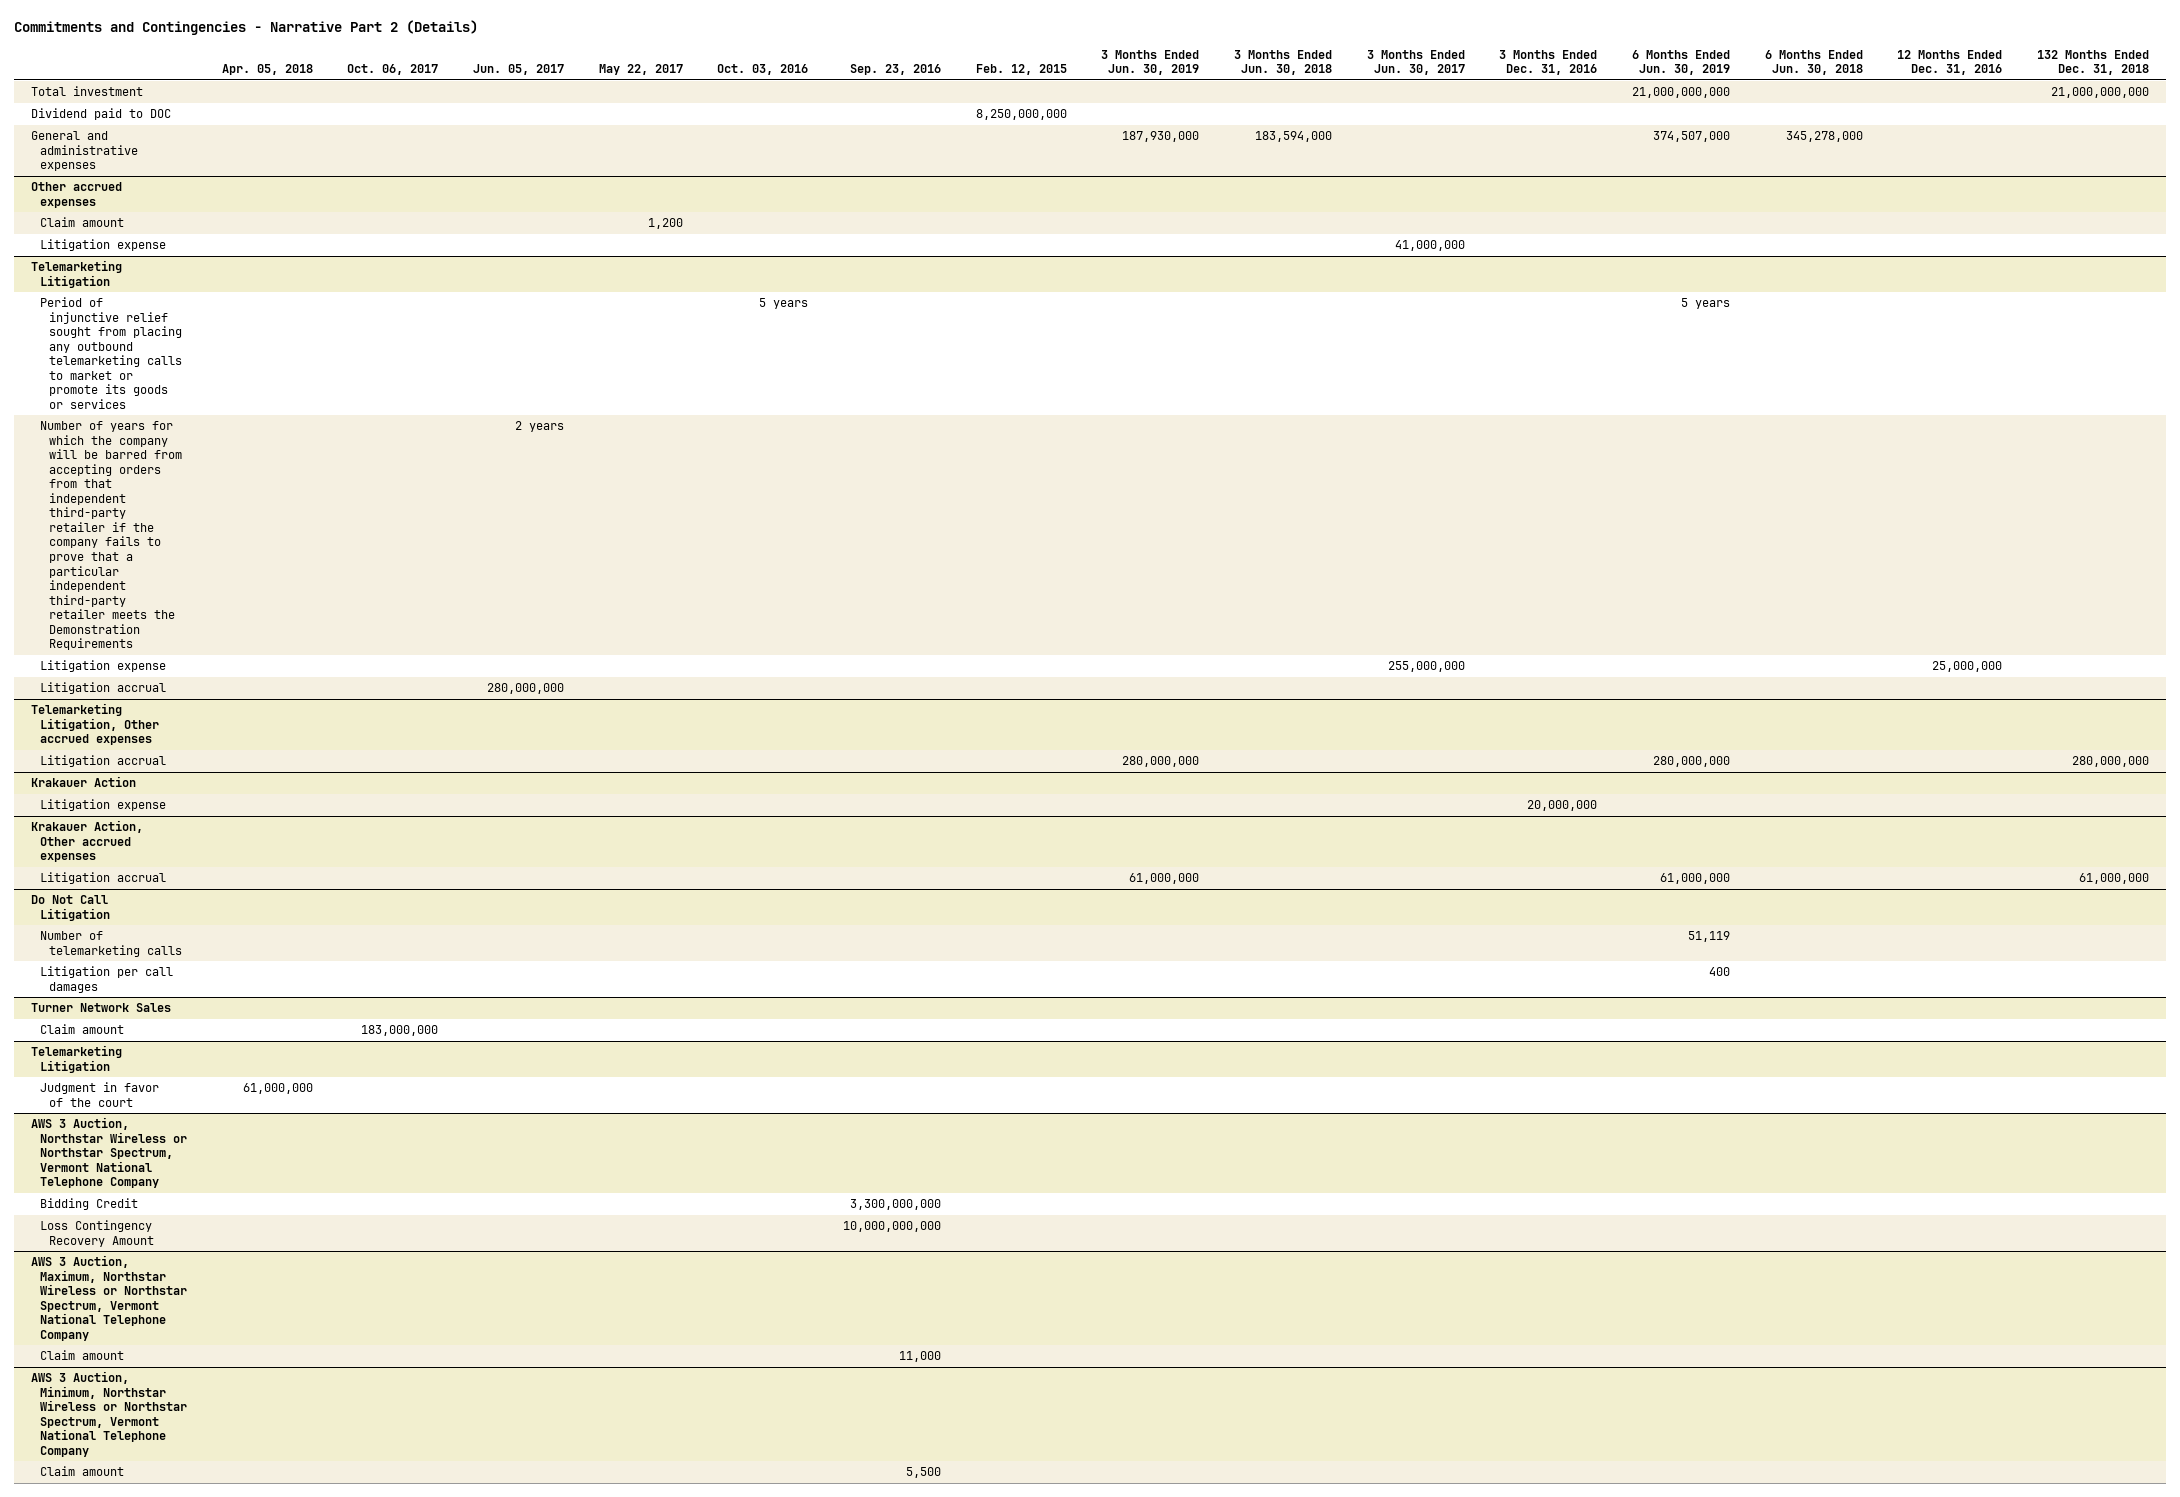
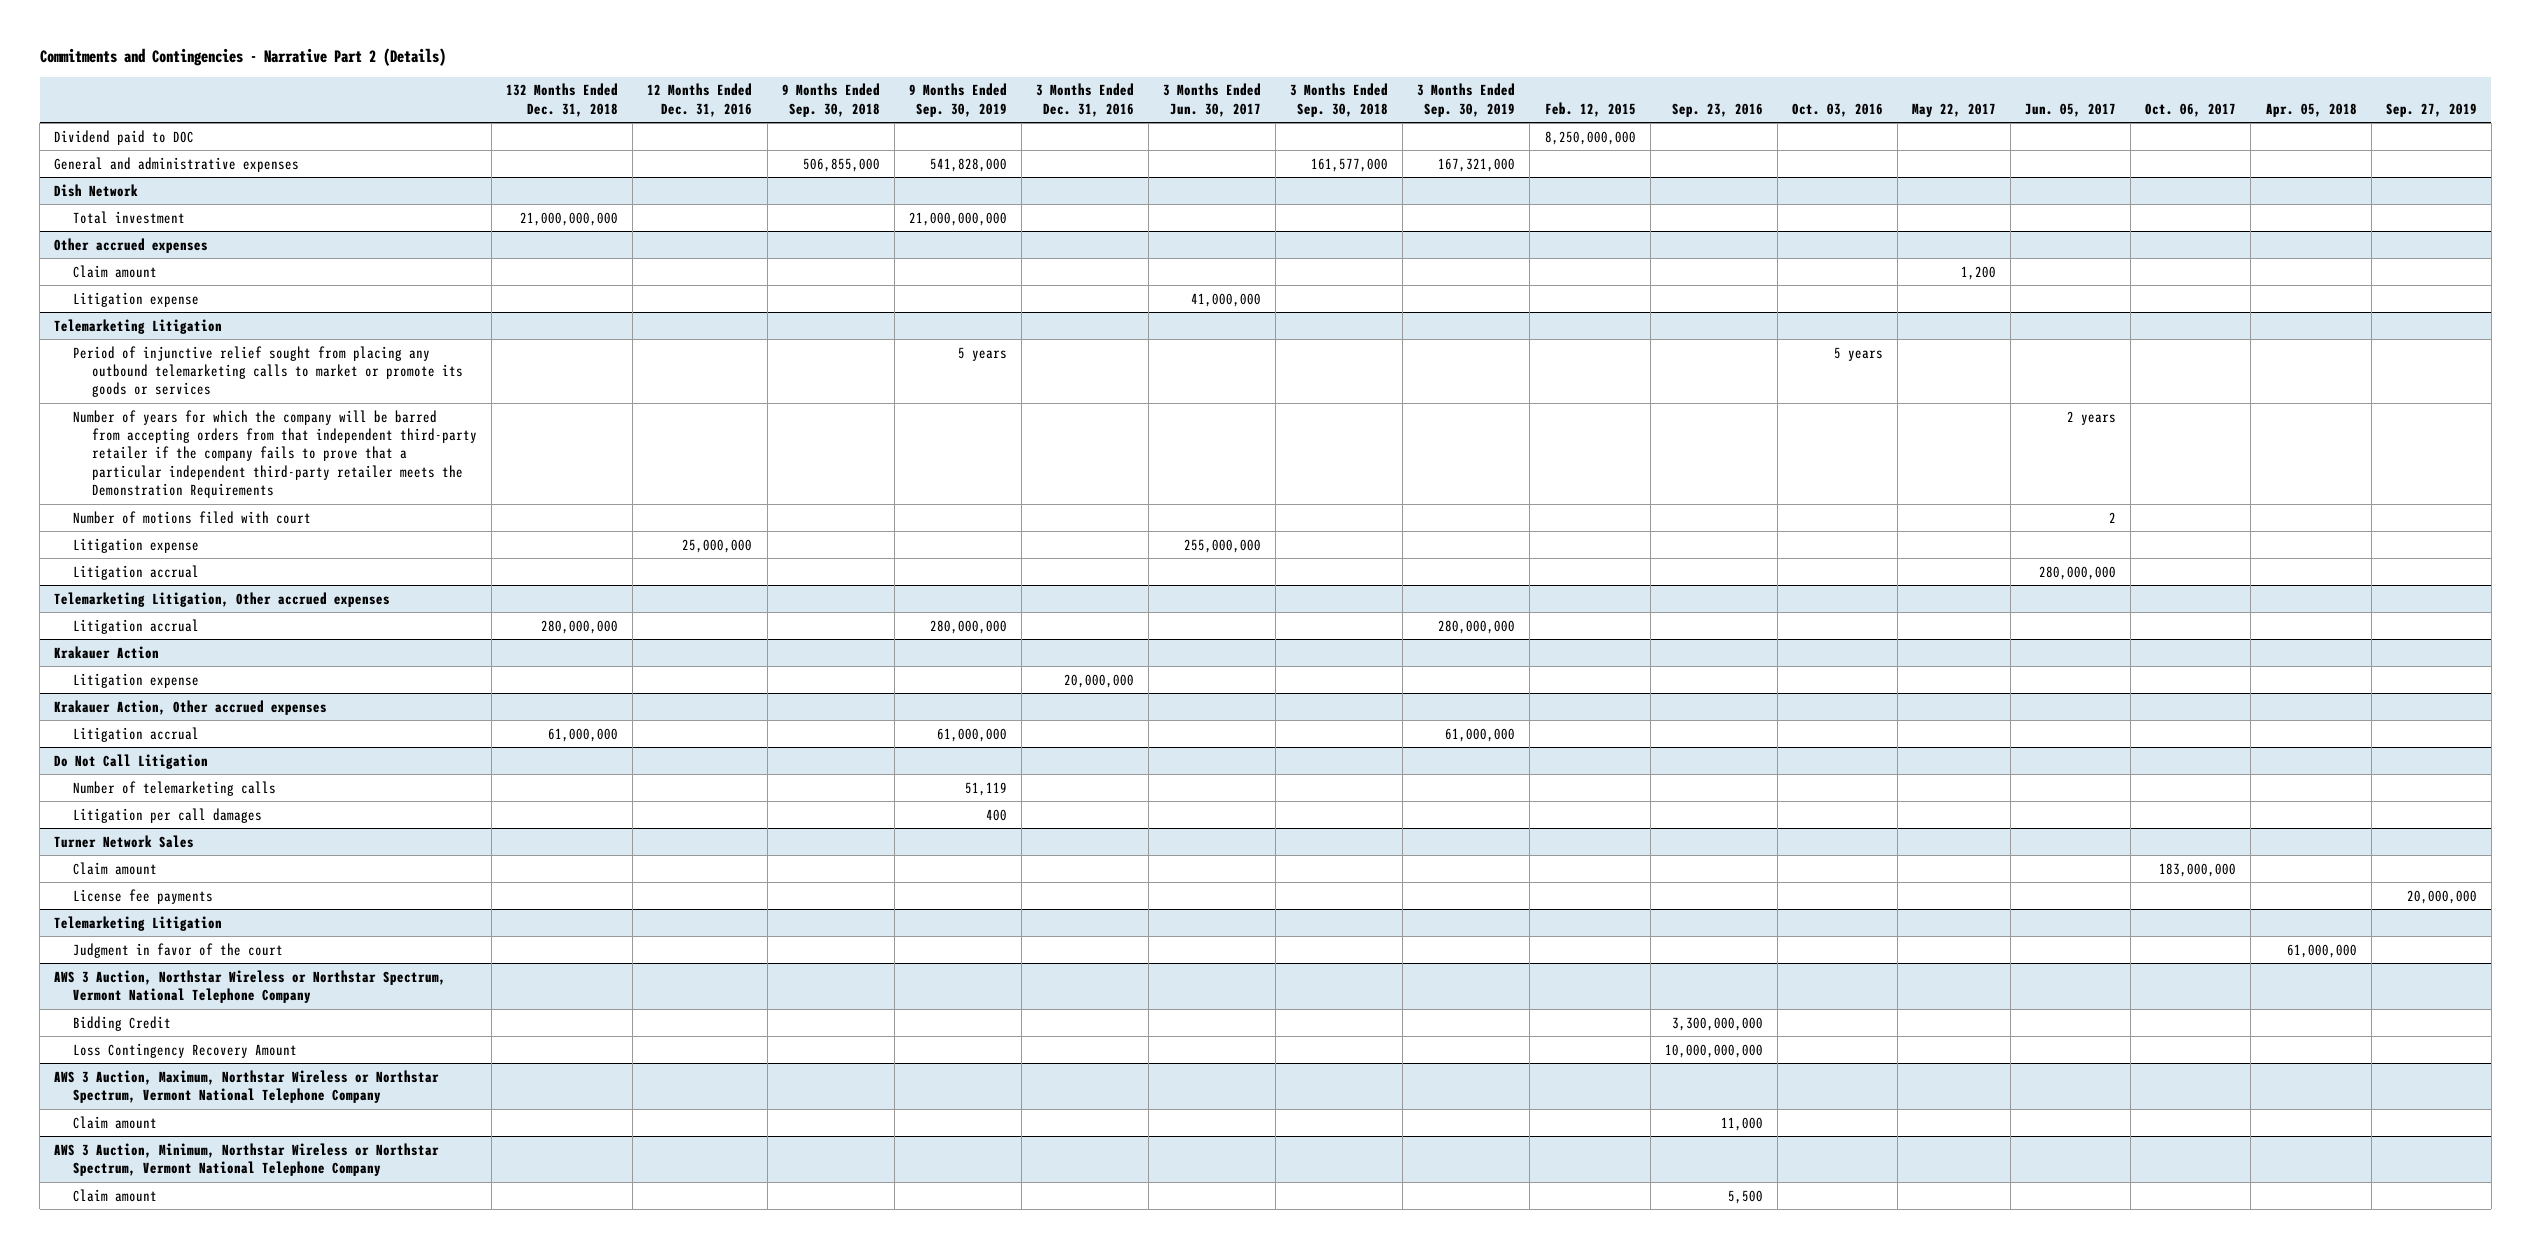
- | Apr. 05, 2018 | Oct. 06, 2017 | Jun. 05, 2017 | May 22, 2017 | Oct. 03, 2016 | Sep. 23, 2016 | Feb. 12, 2015 | 3 Months Ended Jun. 30, 2019 | 3 Months Ended Jun. 30, 2018 | 3 Months Ended Jun. 30, 2017 | 3 Months Ended Dec. 31, 2016 | 6 Months Ended Jun. 30, 2019 | 6 Months Ended Jun. 30, 2018 | 12 Months Ended Dec. 31, 2016 | 132 Months Ended Dec. 31, 2018
+ | 132 Months Ended Dec. 31, 2018 | 12 Months Ended Dec. 31, 2016 | 9 Months Ended Sep. 30, 2018 | 9 Months Ended Sep. 30, 2019 | 3 Months Ended Dec. 31, 2016 | 3 Months Ended Jun. 30, 2017 | 3 Months Ended Sep. 30, 2018 | 3 Months Ended Sep. 30, 2019 | Feb. 12, 2015 | Sep. 23, 2016 | Oct. 03, 2016 | May 22, 2017 | Jun. 05, 2017 | Oct. 06, 2017 | Apr. 05, 2018 | Sep. 27, 2019
- Total investment | | | | | | | | | | | | 21,000,000,000 | | | 21,000,000,000
+ Dish Network
+ Total investment | 21,000,000,000 | | | 21,000,000,000 | | | | | | | | | | | |
@ Telemarketing Litigation
+ Number of motions filed with court | | | | | | | | | | | | | 2 | | |
@ Turner Network Sales
+ License fee payments | | | | | | | | | | | | | | | | 20,000,000

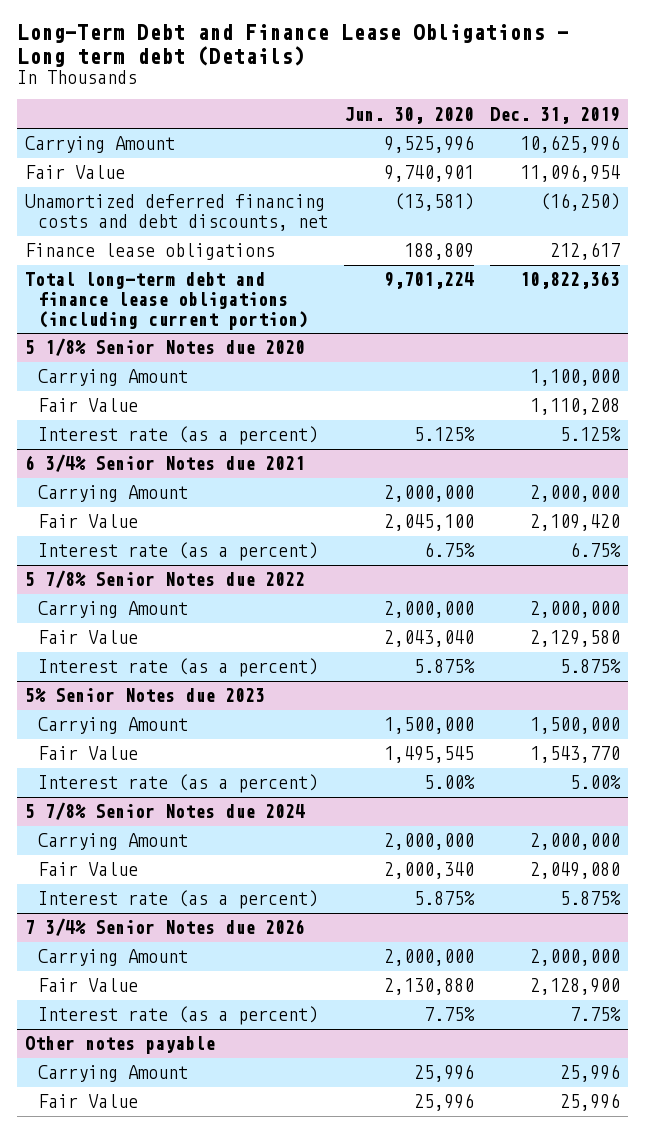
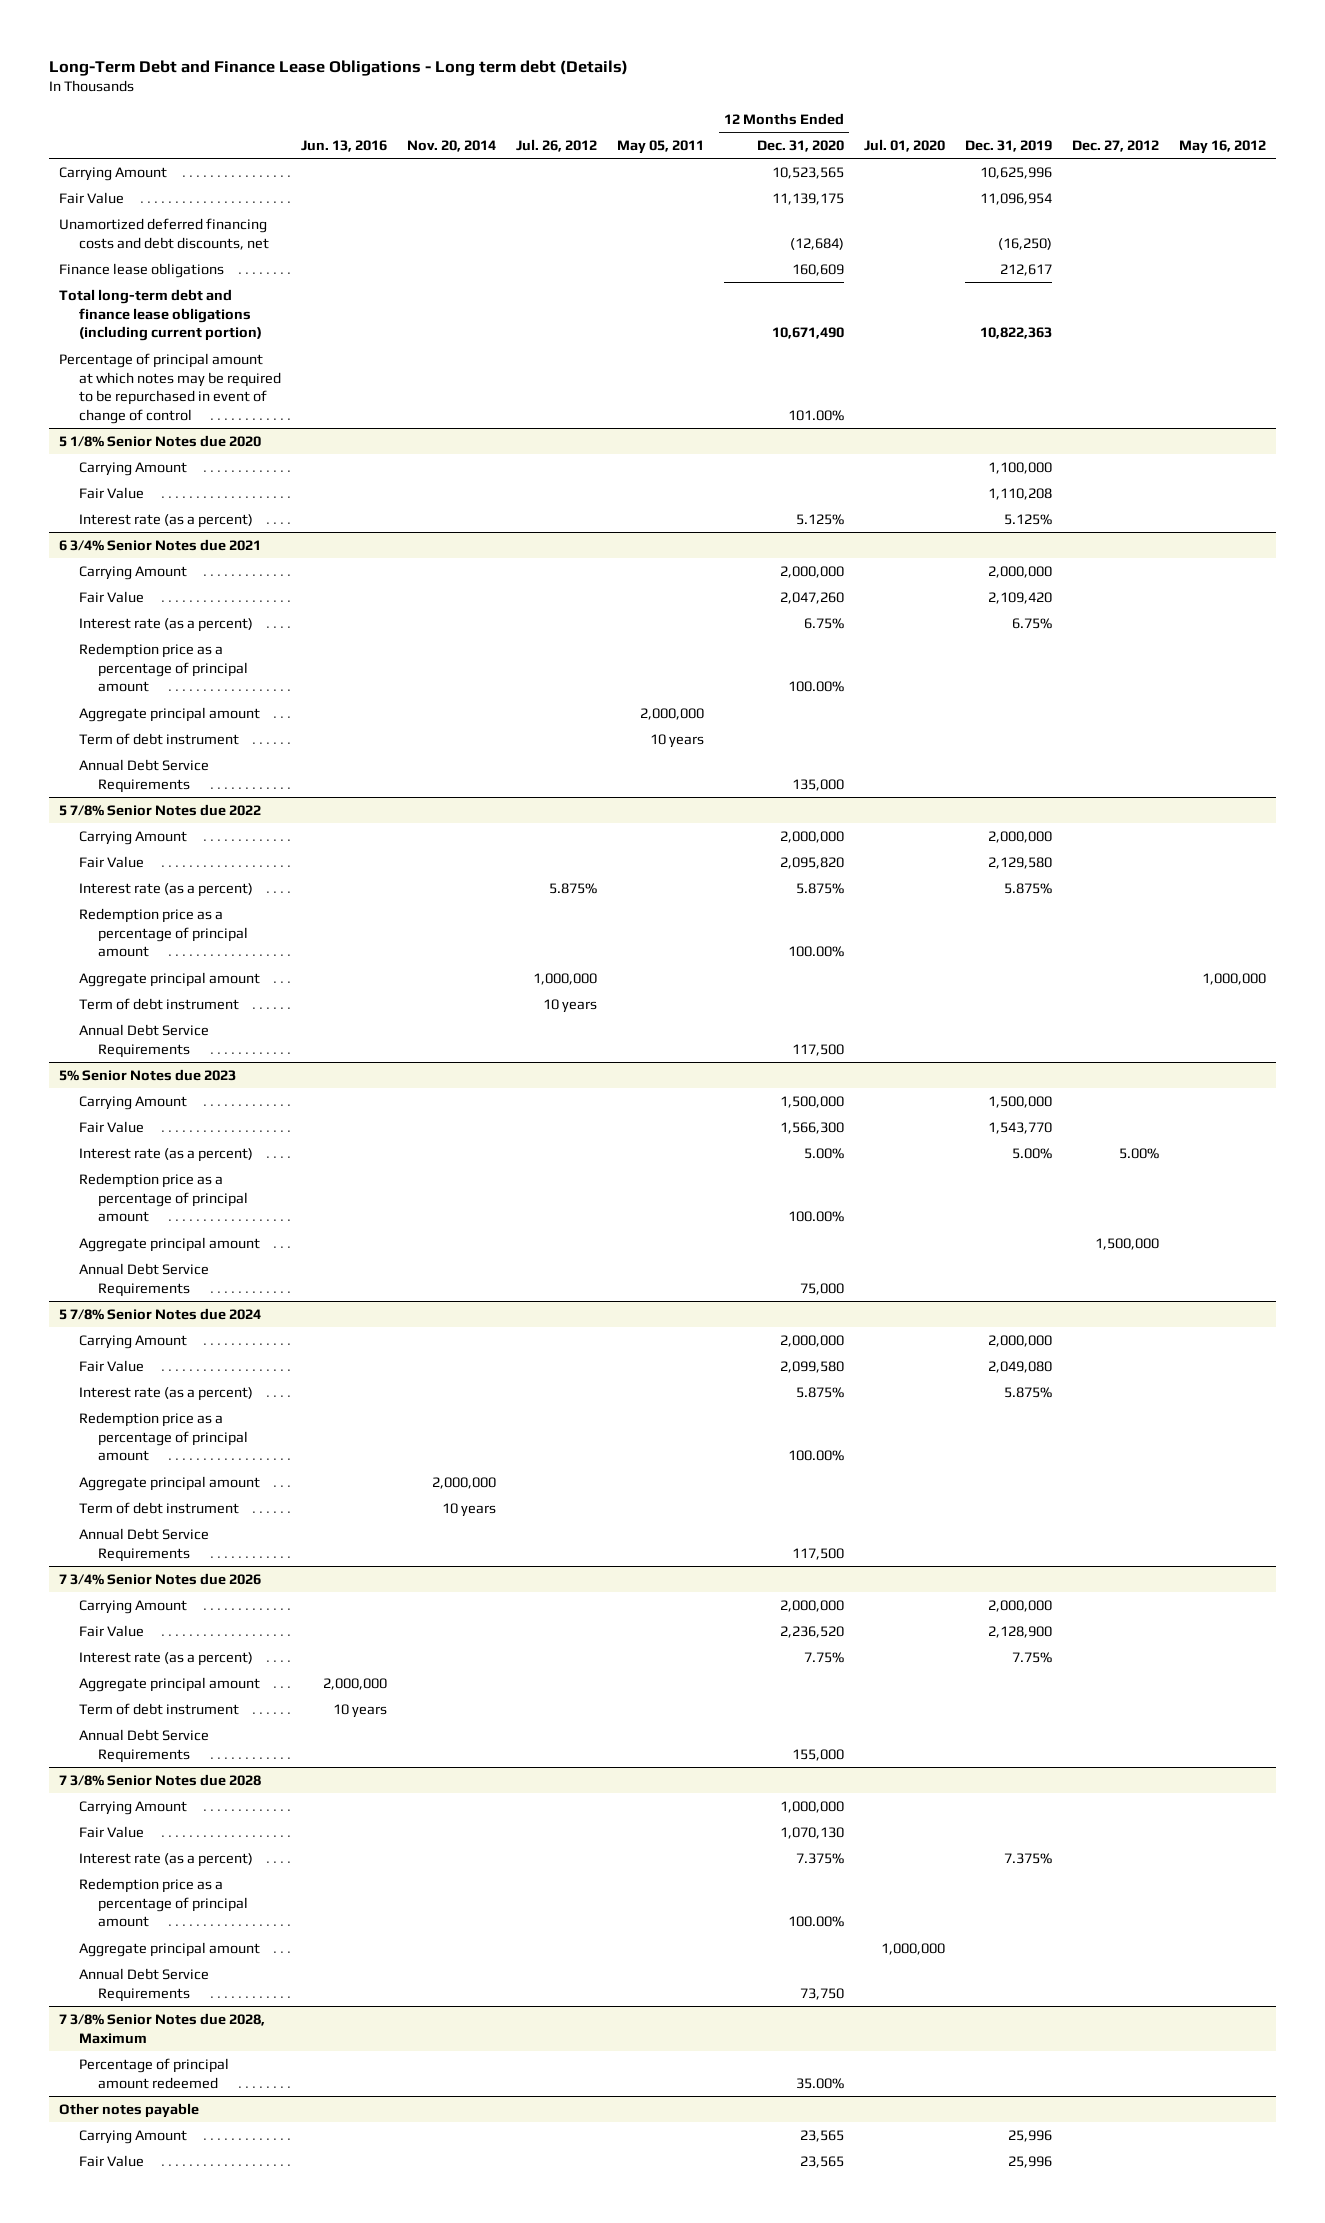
- | Jun. 30, 2020 | Dec. 31, 2019
+ | Jun. 13, 2016 | Nov. 20, 2014 | Jul. 26, 2012 | May 05, 2011 | 12 Months Ended Dec. 31, 2020 | Jul. 01, 2020 | Dec. 31, 2019 | Dec. 27, 2012 | May 16, 2012
+ Percentage of principal amount at which notes may be required to be repurchased in event of change of control | | | | | 101.00% | | | |
@ 6 3/4% Senior Notes due 2021
+ Redemption price as a percentage of principal amount | | | | | 100.00% | | | |
+ Aggregate principal amount | | | | 2,000,000 | | | | |
+ Term of debt instrument | | | | 10 years | | | | |
+ Annual Debt Service Requirements | | | | | 135,000 | | | |
@ 5 7/8% Senior Notes due 2022
+ Redemption price as a percentage of principal amount | | | | | 100.00% | | | |
+ Aggregate principal amount | | | 1,000,000 | | | | | | 1,000,000
+ Term of debt instrument | | | 10 years | | | | | |
+ Annual Debt Service Requirements | | | | | 117,500 | | | |
@ 5% Senior Notes due 2023
+ Redemption price as a percentage of principal amount | | | | | 100.00% | | | |
+ Aggregate principal amount | | | | | | | | 1,500,000 |
+ Annual Debt Service Requirements | | | | | 75,000 | | | |
@ 5 7/8% Senior Notes due 2024
+ Redemption price as a percentage of principal amount | | | | | 100.00% | | | |
+ Aggregate principal amount | | 2,000,000 | | | | | | |
+ Term of debt instrument | | 10 years | | | | | | |
+ Annual Debt Service Requirements | | | | | 117,500 | | | |
@ 7 3/4% Senior Notes due 2026
+ Aggregate principal amount | 2,000,000 | | | | | | | |
+ Term of debt instrument | 10 years | | | | | | | |
+ Annual Debt Service Requirements | | | | | 155,000 | | | |
+ 7 3/8% Senior Notes due 2028
+ Carrying Amount | | | | | 1,000,000 | | | |
+ Fair Value | | | | | 1,070,130 | | | |
+ Interest rate (as a percent) | | | | | 7.375% | | 7.375% | |
+ Redemption price as a percentage of principal amount | | | | | 100.00% | | | |
+ Aggregate principal amount | | | | | | 1,000,000 | | |
+ Annual Debt Service Requirements | | | | | 73,750 | | | |
+ 7 3/8% Senior Notes due 2028, Maximum
+ Percentage of principal amount redeemed | | | | | 35.00% | | | |

